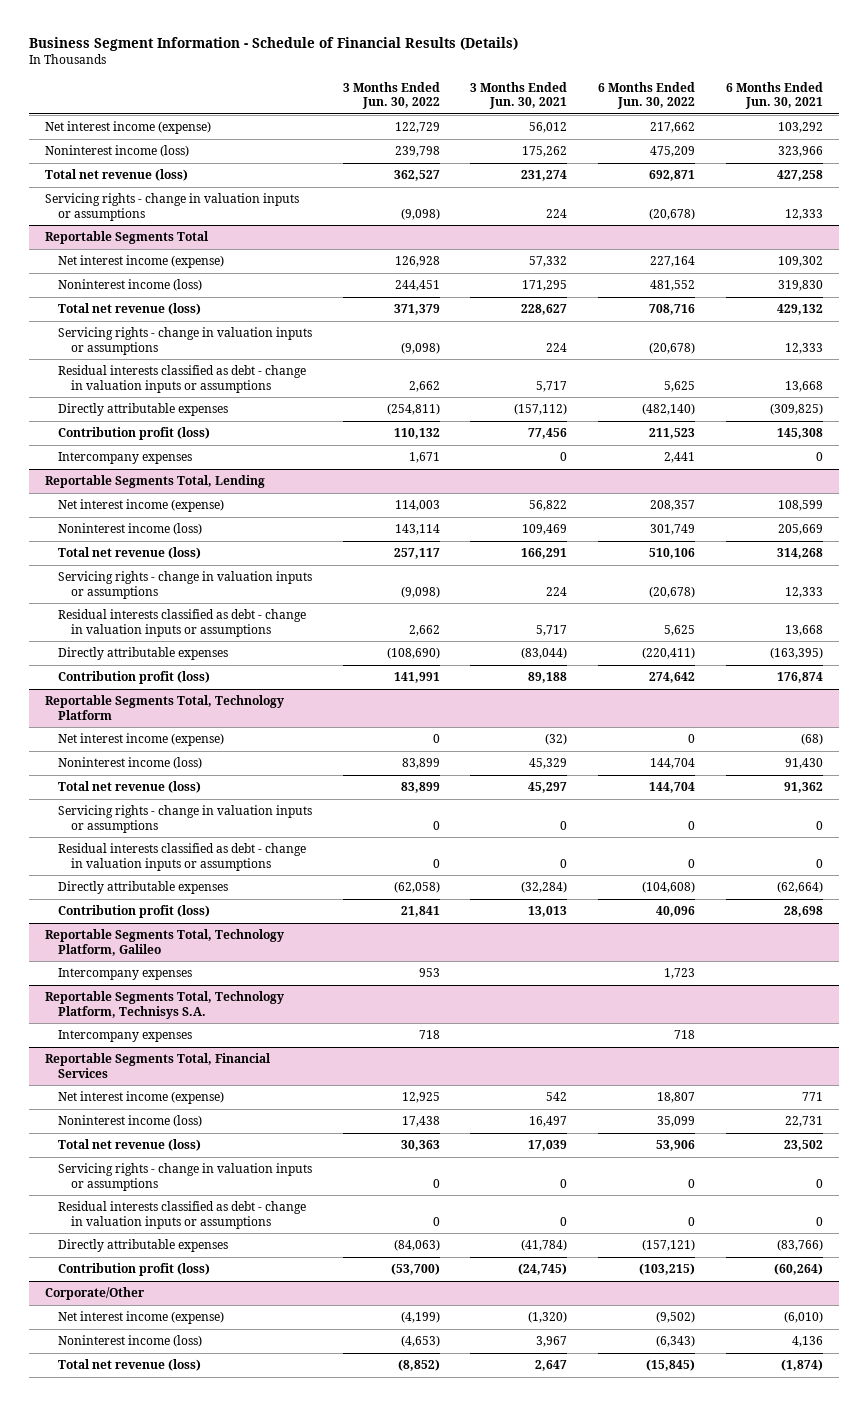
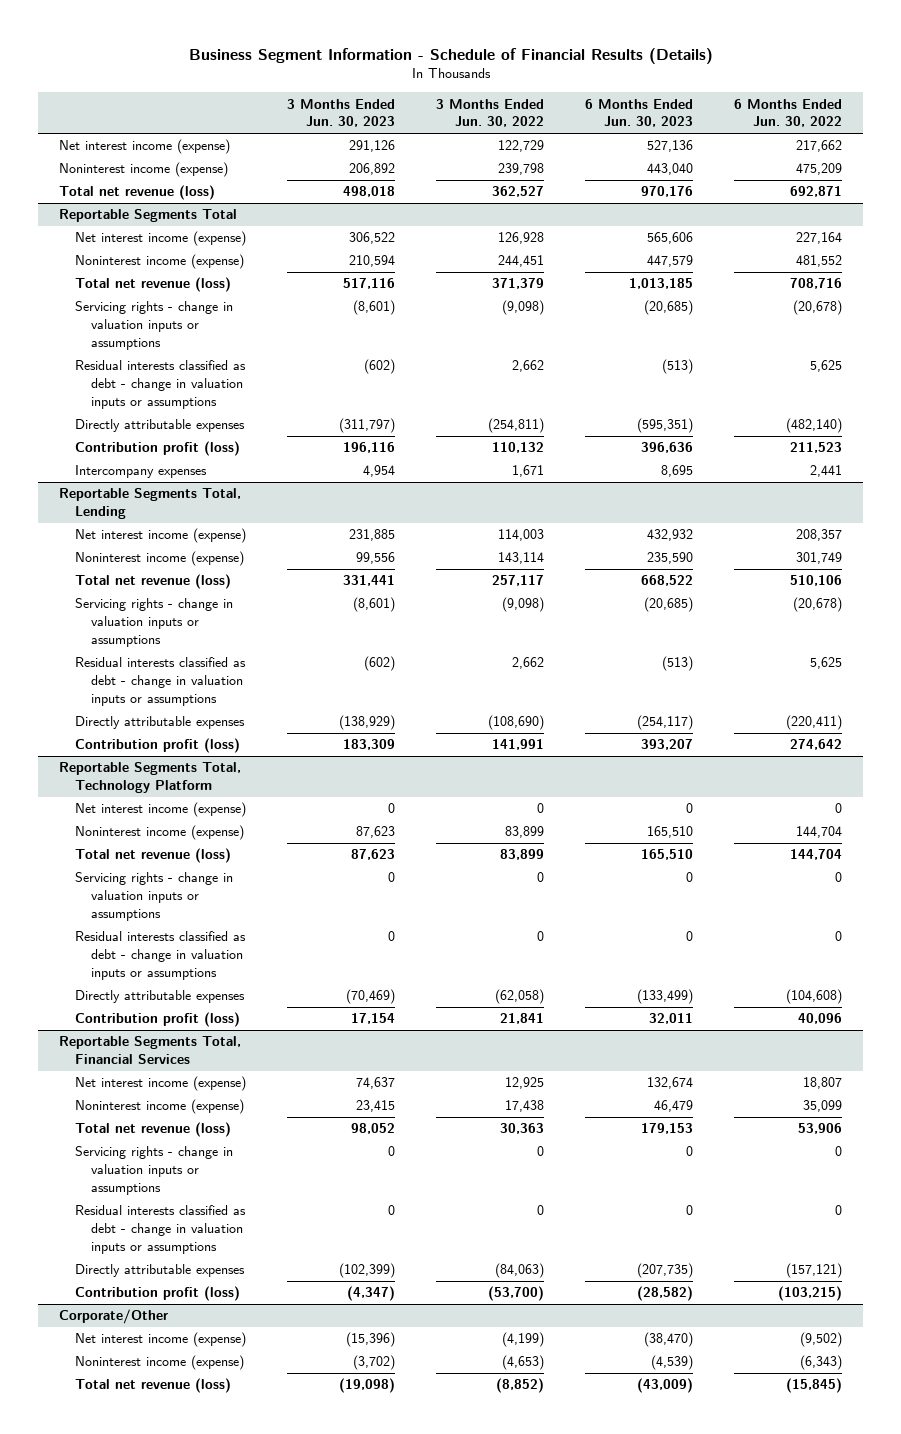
- | 3 Months Ended Jun. 30, 2022 | 3 Months Ended Jun. 30, 2021 | 6 Months Ended Jun. 30, 2022 | 6 Months Ended Jun. 30, 2021
+ | 3 Months Ended Jun. 30, 2023 | 3 Months Ended Jun. 30, 2022 | 6 Months Ended Jun. 30, 2023 | 6 Months Ended Jun. 30, 2022
- Noninterest income (loss) | 239,798 | 175,262 | 475,209 | 323,966
+ Noninterest income (expense) | 206,892 | 239,798 | 443,040 | 475,209
- Servicing rights - change in valuation inputs or assumptions | (9,098) | 224 | (20,678) | 12,333
@ Reportable Segments Total
- Noninterest income (loss) | 244,451 | 171,295 | 481,552 | 319,830
+ Noninterest income (expense) | 210,594 | 244,451 | 447,579 | 481,552
@ Reportable Segments Total, Lending
- Noninterest income (loss) | 143,114 | 109,469 | 301,749 | 205,669
+ Noninterest income (expense) | 99,556 | 143,114 | 235,590 | 301,749
@ Reportable Segments Total, Technology Platform
- Noninterest income (loss) | 83,899 | 45,329 | 144,704 | 91,430
+ Noninterest income (expense) | 87,623 | 83,899 | 165,510 | 144,704
- Reportable Segments Total, Technology Platform, Galileo
- Intercompany expenses | 953 | | 1,723 |
- Reportable Segments Total, Technology Platform, Technisys S.A.
- Intercompany expenses | 718 | | 718 |
@ Reportable Segments Total, Financial Services
- Noninterest income (loss) | 17,438 | 16,497 | 35,099 | 22,731
+ Noninterest income (expense) | 23,415 | 17,438 | 46,479 | 35,099
@ Corporate/Other
- Noninterest income (loss) | (4,653) | 3,967 | (6,343) | 4,136
+ Noninterest income (expense) | (3,702) | (4,653) | (4,539) | (6,343)

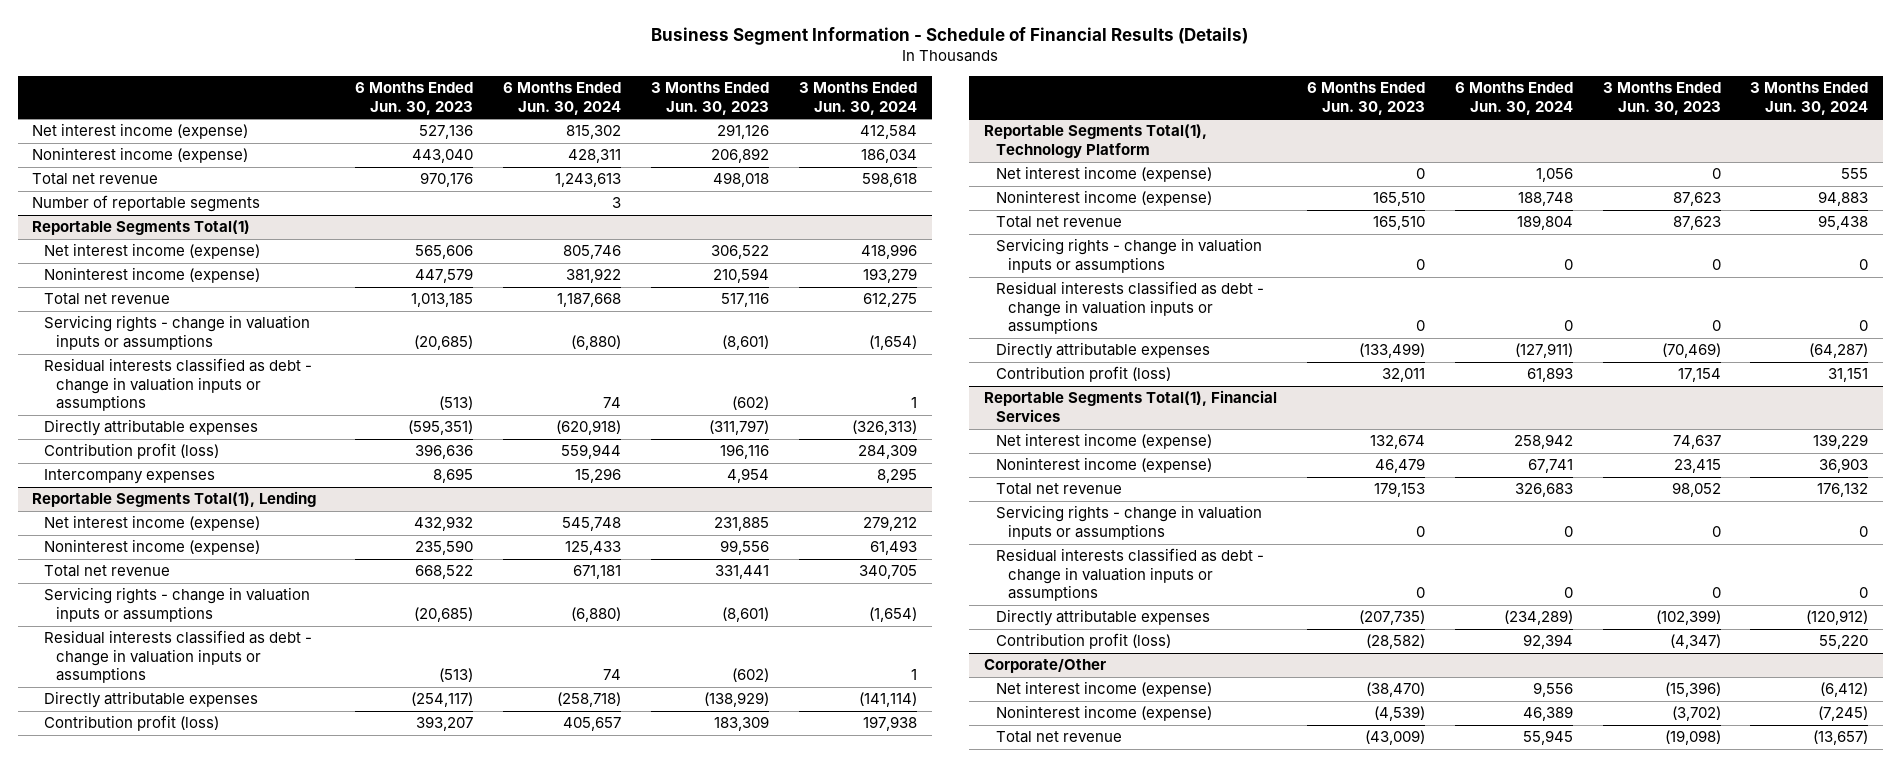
- | 3 Months Ended Jun. 30, 2023 | 3 Months Ended Jun. 30, 2022 | 6 Months Ended Jun. 30, 2023 | 6 Months Ended Jun. 30, 2022
+ | 6 Months Ended Jun. 30, 2023 | 6 Months Ended Jun. 30, 2024 | 3 Months Ended Jun. 30, 2023 | 3 Months Ended Jun. 30, 2024
- Total net revenue (loss) | 498,018 | 362,527 | 970,176 | 692,871
- Reportable Segments Total
+ Total net revenue | 970,176 | 1,243,613 | 498,018 | 598,618
+ Number of reportable segments | | 3 | |
+ Reportable Segments Total(1)
- Total net revenue (loss) | 517,116 | 371,379 | 1,013,185 | 708,716
+ Total net revenue | 1,013,185 | 1,187,668 | 517,116 | 612,275
- Reportable Segments Total, Lending
+ Reportable Segments Total(1), Lending
- Total net revenue (loss) | 331,441 | 257,117 | 668,522 | 510,106
+ Total net revenue | 668,522 | 671,181 | 331,441 | 340,705
- Reportable Segments Total, Technology Platform
+ Reportable Segments Total(1), Technology Platform
- Total net revenue (loss) | 87,623 | 83,899 | 165,510 | 144,704
+ Total net revenue | 165,510 | 189,804 | 87,623 | 95,438
- Reportable Segments Total, Financial Services
+ Reportable Segments Total(1), Financial Services
- Total net revenue (loss) | 98,052 | 30,363 | 179,153 | 53,906
+ Total net revenue | 179,153 | 326,683 | 98,052 | 176,132
@ Corporate/Other
- Total net revenue (loss) | (19,098) | (8,852) | (43,009) | (15,845)
+ Total net revenue | (43,009) | 55,945 | (19,098) | (13,657)

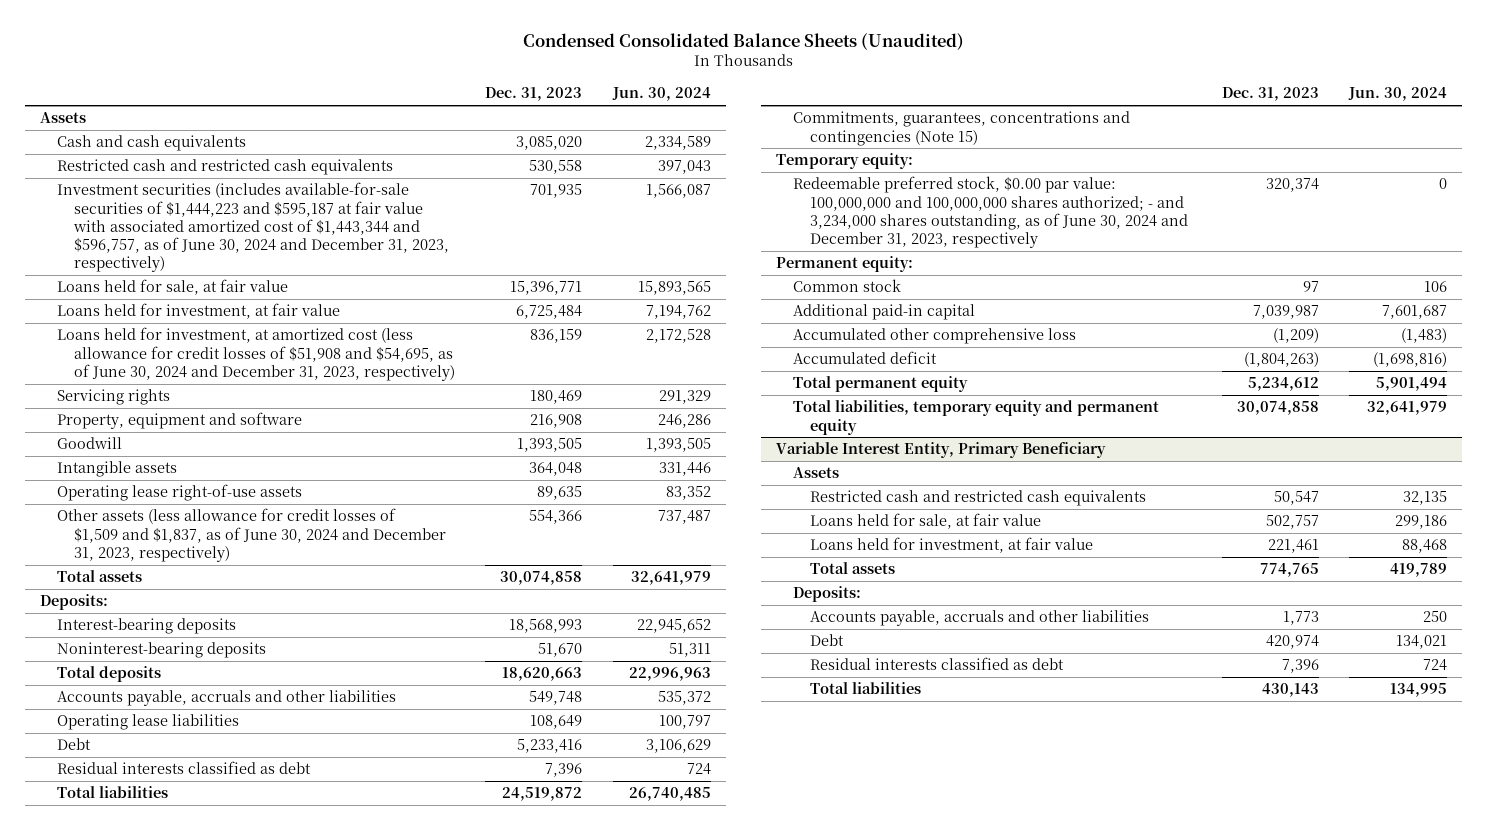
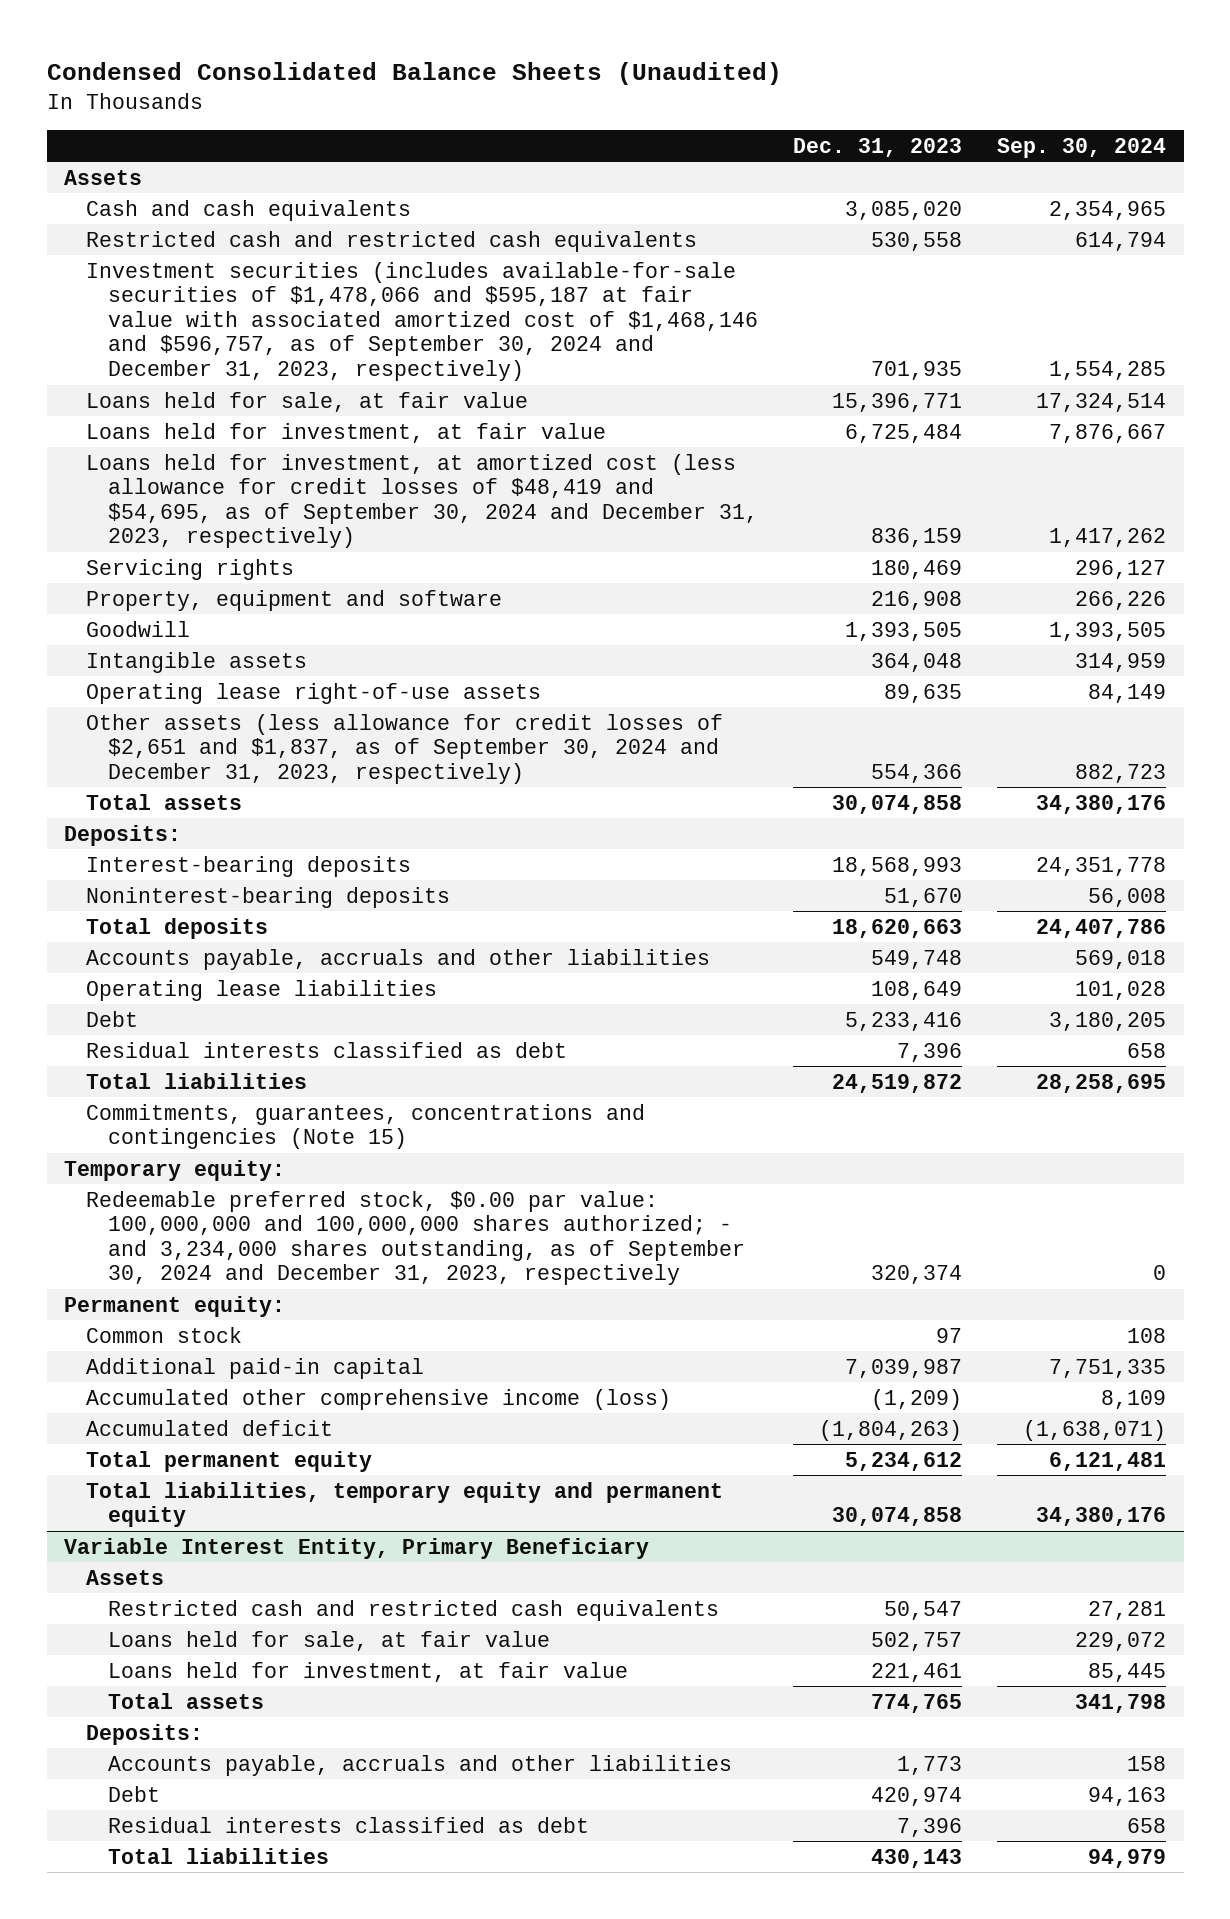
- | Dec. 31, 2023 | Jun. 30, 2024
+ | Dec. 31, 2023 | Sep. 30, 2024
- Investment securities (includes available-for-sale securities of $1,444,223 and $595,187 at fair value with associated amortized cost of $1,443,344 and $596,757, as of June 30, 2024 and December 31, 2023, respectively) | 701,935 | 1,566,087
+ Investment securities (includes available-for-sale securities of $1,478,066 and $595,187 at fair value with associated amortized cost of $1,468,146 and $596,757, as of September 30, 2024 and December 31, 2023, respectively) | 701,935 | 1,554,285
- Loans held for investment, at amortized cost (less allowance for credit losses of $51,908 and $54,695, as of June 30, 2024 and December 31, 2023, respectively) | 836,159 | 2,172,528
+ Loans held for investment, at amortized cost (less allowance for credit losses of $48,419 and $54,695, as of September 30, 2024 and December 31, 2023, respectively) | 836,159 | 1,417,262
- Other assets (less allowance for credit losses of $1,509 and $1,837, as of June 30, 2024 and December 31, 2023, respectively) | 554,366 | 737,487
+ Other assets (less allowance for credit losses of $2,651 and $1,837, as of September 30, 2024 and December 31, 2023, respectively) | 554,366 | 882,723
- Redeemable preferred stock, $0.00 par value: 100,000,000 and 100,000,000 shares authorized; - and 3,234,000 shares outstanding, as of June 30, 2024 and December 31, 2023, respectively | 320,374 | 0
+ Redeemable preferred stock, $0.00 par value: 100,000,000 and 100,000,000 shares authorized; - and 3,234,000 shares outstanding, as of September 30, 2024 and December 31, 2023, respectively | 320,374 | 0
- Accumulated other comprehensive loss | (1,209) | (1,483)
+ Accumulated other comprehensive income (loss) | (1,209) | 8,109

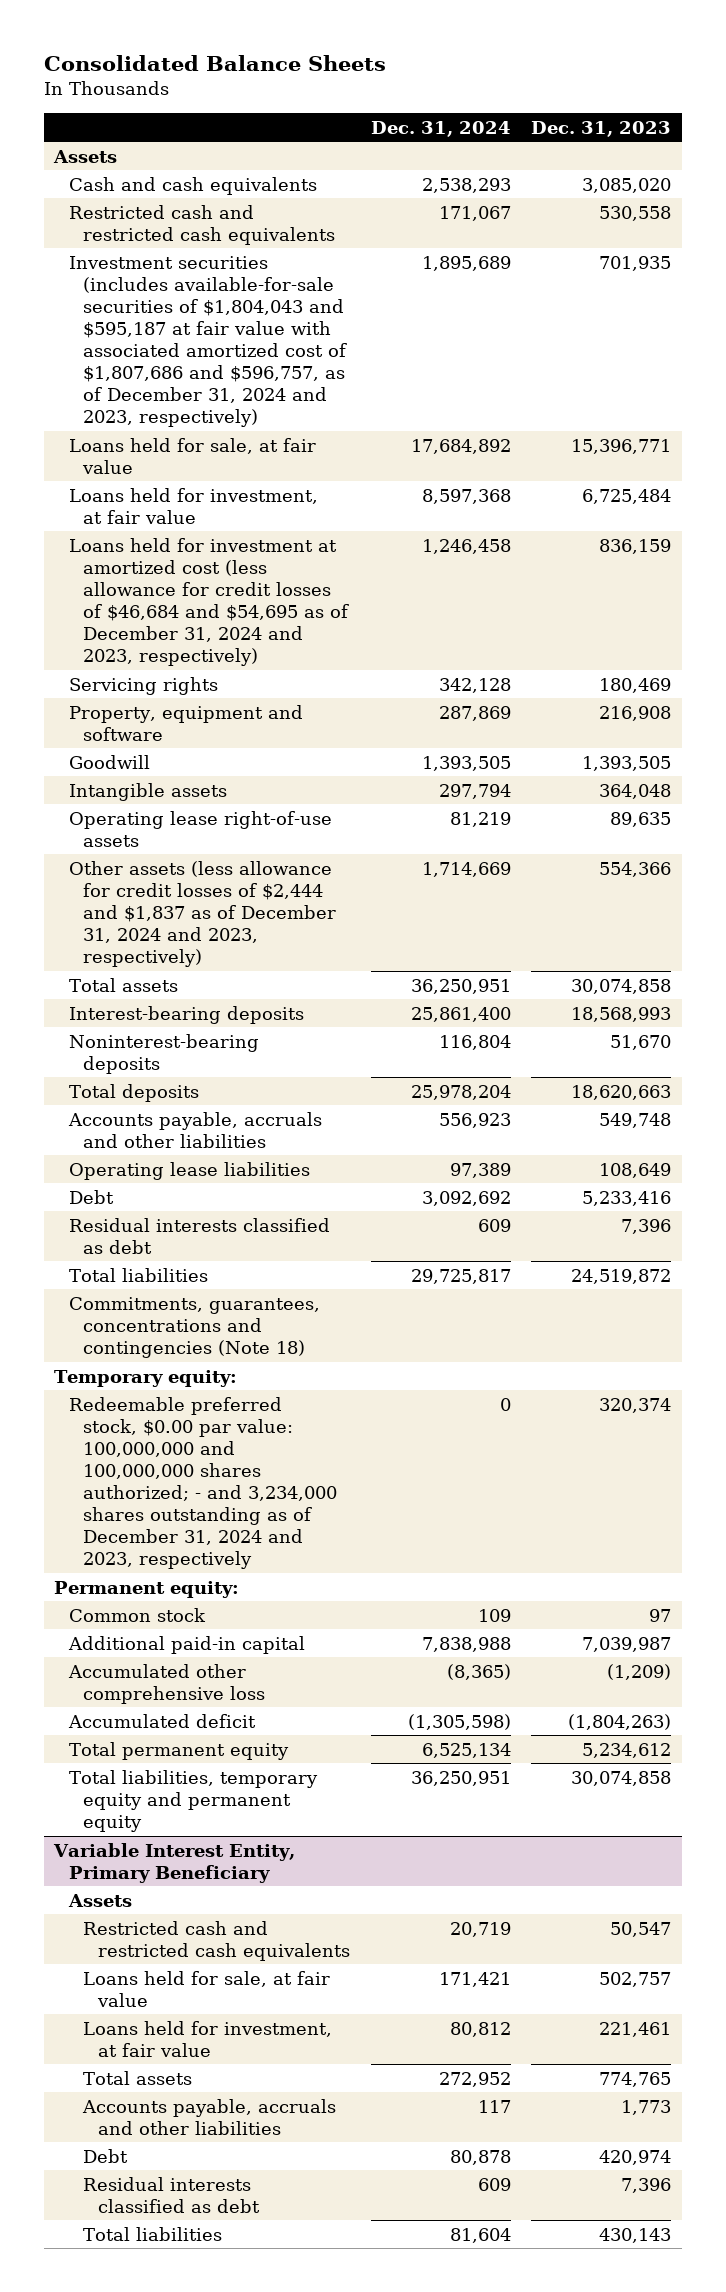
- Condensed Consolidated Balance Sheets (Unaudited)
+ Consolidated Balance Sheets
- | Dec. 31, 2023 | Sep. 30, 2024
+ | Dec. 31, 2024 | Dec. 31, 2023
- Investment securities (includes available-for-sale securities of $1,478,066 and $595,187 at fair value with associated amortized cost of $1,468,146 and $596,757, as of September 30, 2024 and December 31, 2023, respectively) | 701,935 | 1,554,285
+ Investment securities (includes available-for-sale securities of $1,804,043 and $595,187 at fair value with associated amortized cost of $1,807,686 and $596,757, as of December 31, 2024 and 2023, respectively) | 1,895,689 | 701,935
- Loans held for investment, at amortized cost (less allowance for credit losses of $48,419 and $54,695, as of September 30, 2024 and December 31, 2023, respectively) | 836,159 | 1,417,262
+ Loans held for investment at amortized cost (less allowance for credit losses of $46,684 and $54,695 as of December 31, 2024 and 2023, respectively) | 1,246,458 | 836,159
- Other assets (less allowance for credit losses of $2,651 and $1,837, as of September 30, 2024 and December 31, 2023, respectively) | 554,366 | 882,723
+ Other assets (less allowance for credit losses of $2,444 and $1,837 as of December 31, 2024 and 2023, respectively) | 1,714,669 | 554,366
- Deposits:
- Commitments, guarantees, concentrations and contingencies (Note 15)
+ Commitments, guarantees, concentrations and contingencies (Note 18)
- Redeemable preferred stock, $0.00 par value: 100,000,000 and 100,000,000 shares authorized; - and 3,234,000 shares outstanding, as of September 30, 2024 and December 31, 2023, respectively | 320,374 | 0
+ Redeemable preferred stock, $0.00 par value: 100,000,000 and 100,000,000 shares authorized; - and 3,234,000 shares outstanding as of December 31, 2024 and 2023, respectively | 0 | 320,374
- Accumulated other comprehensive income (loss) | (1,209) | 8,109
+ Accumulated other comprehensive loss | (8,365) | (1,209)
@ Variable Interest Entity, Primary Beneficiary
- Deposits:

